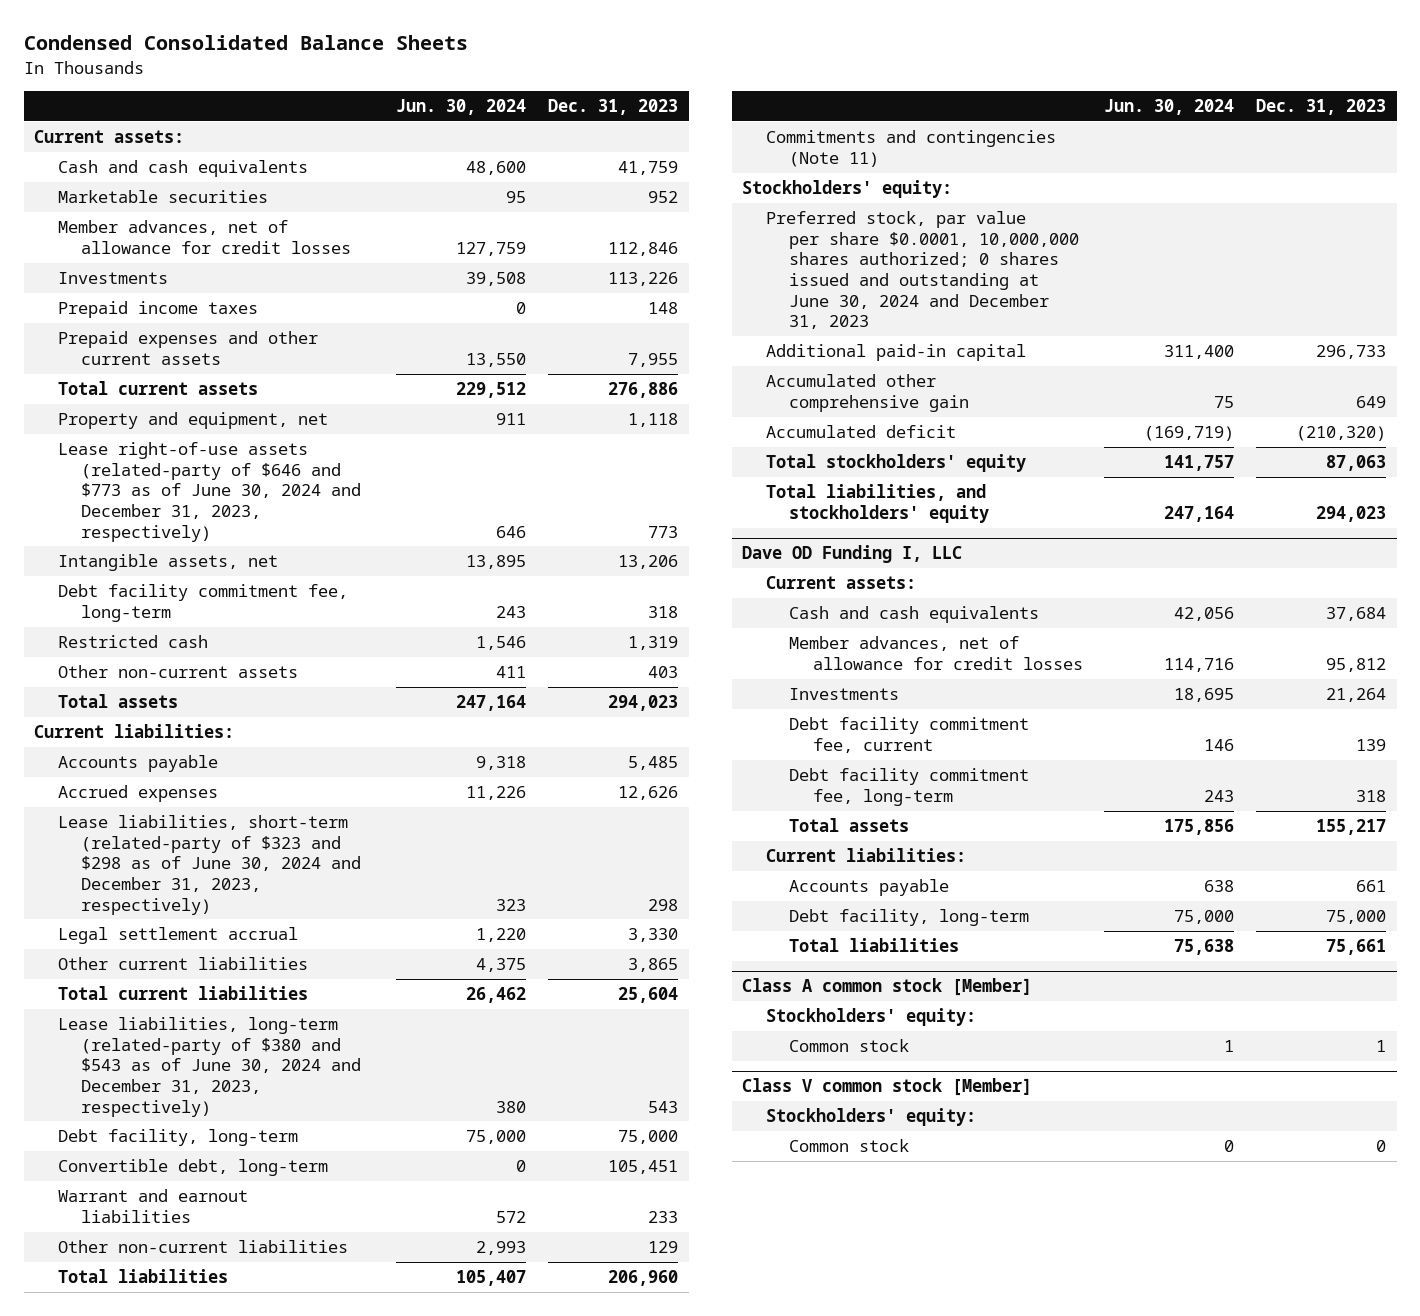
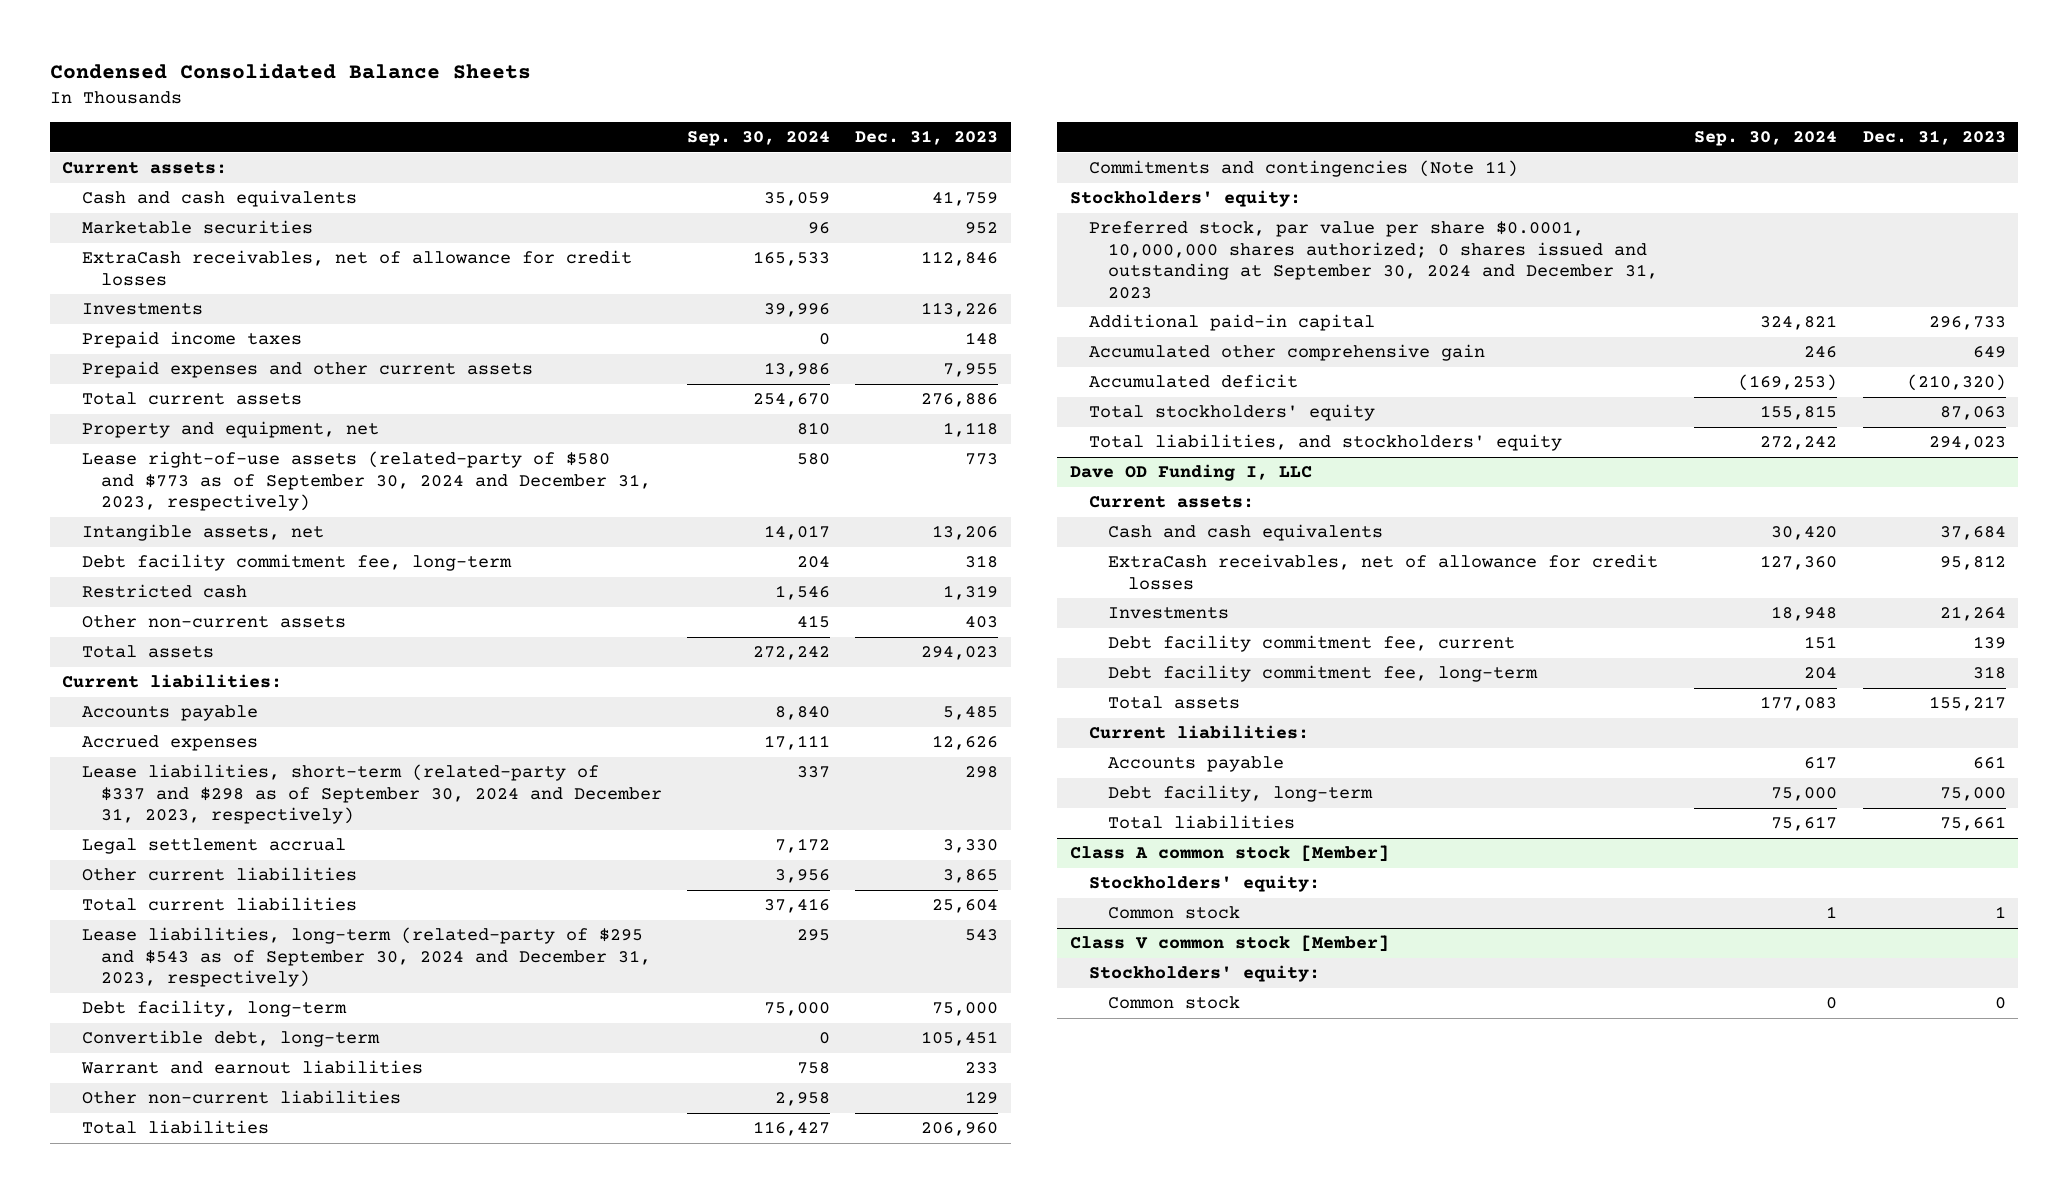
- | Jun. 30, 2024 | Dec. 31, 2023
+ | Sep. 30, 2024 | Dec. 31, 2023
- Member advances, net of allowance for credit losses | 127,759 | 112,846
+ ExtraCash receivables, net of allowance for credit losses | 165,533 | 112,846
- Lease right-of-use assets (related-party of $646 and $773 as of June 30, 2024 and December 31, 2023, respectively) | 646 | 773
+ Lease right-of-use assets (related-party of $580 and $773 as of September 30, 2024 and December 31, 2023, respectively) | 580 | 773
- Lease liabilities, short-term (related-party of $323 and $298 as of June 30, 2024 and December 31, 2023, respectively) | 323 | 298
+ Lease liabilities, short-term (related-party of $337 and $298 as of September 30, 2024 and December 31, 2023, respectively) | 337 | 298
- Lease liabilities, long-term (related-party of $380 and $543 as of June 30, 2024 and December 31, 2023, respectively) | 380 | 543
+ Lease liabilities, long-term (related-party of $295 and $543 as of September 30, 2024 and December 31, 2023, respectively) | 295 | 543
- Preferred stock, par value per share $0.0001, 10,000,000 shares authorized; 0 shares issued and outstanding at June 30, 2024 and December 31, 2023
+ Preferred stock, par value per share $0.0001, 10,000,000 shares authorized; 0 shares issued and outstanding at September 30, 2024 and December 31, 2023
@ Dave OD Funding I, LLC
- Member advances, net of allowance for credit losses | 114,716 | 95,812
+ ExtraCash receivables, net of allowance for credit losses | 127,360 | 95,812

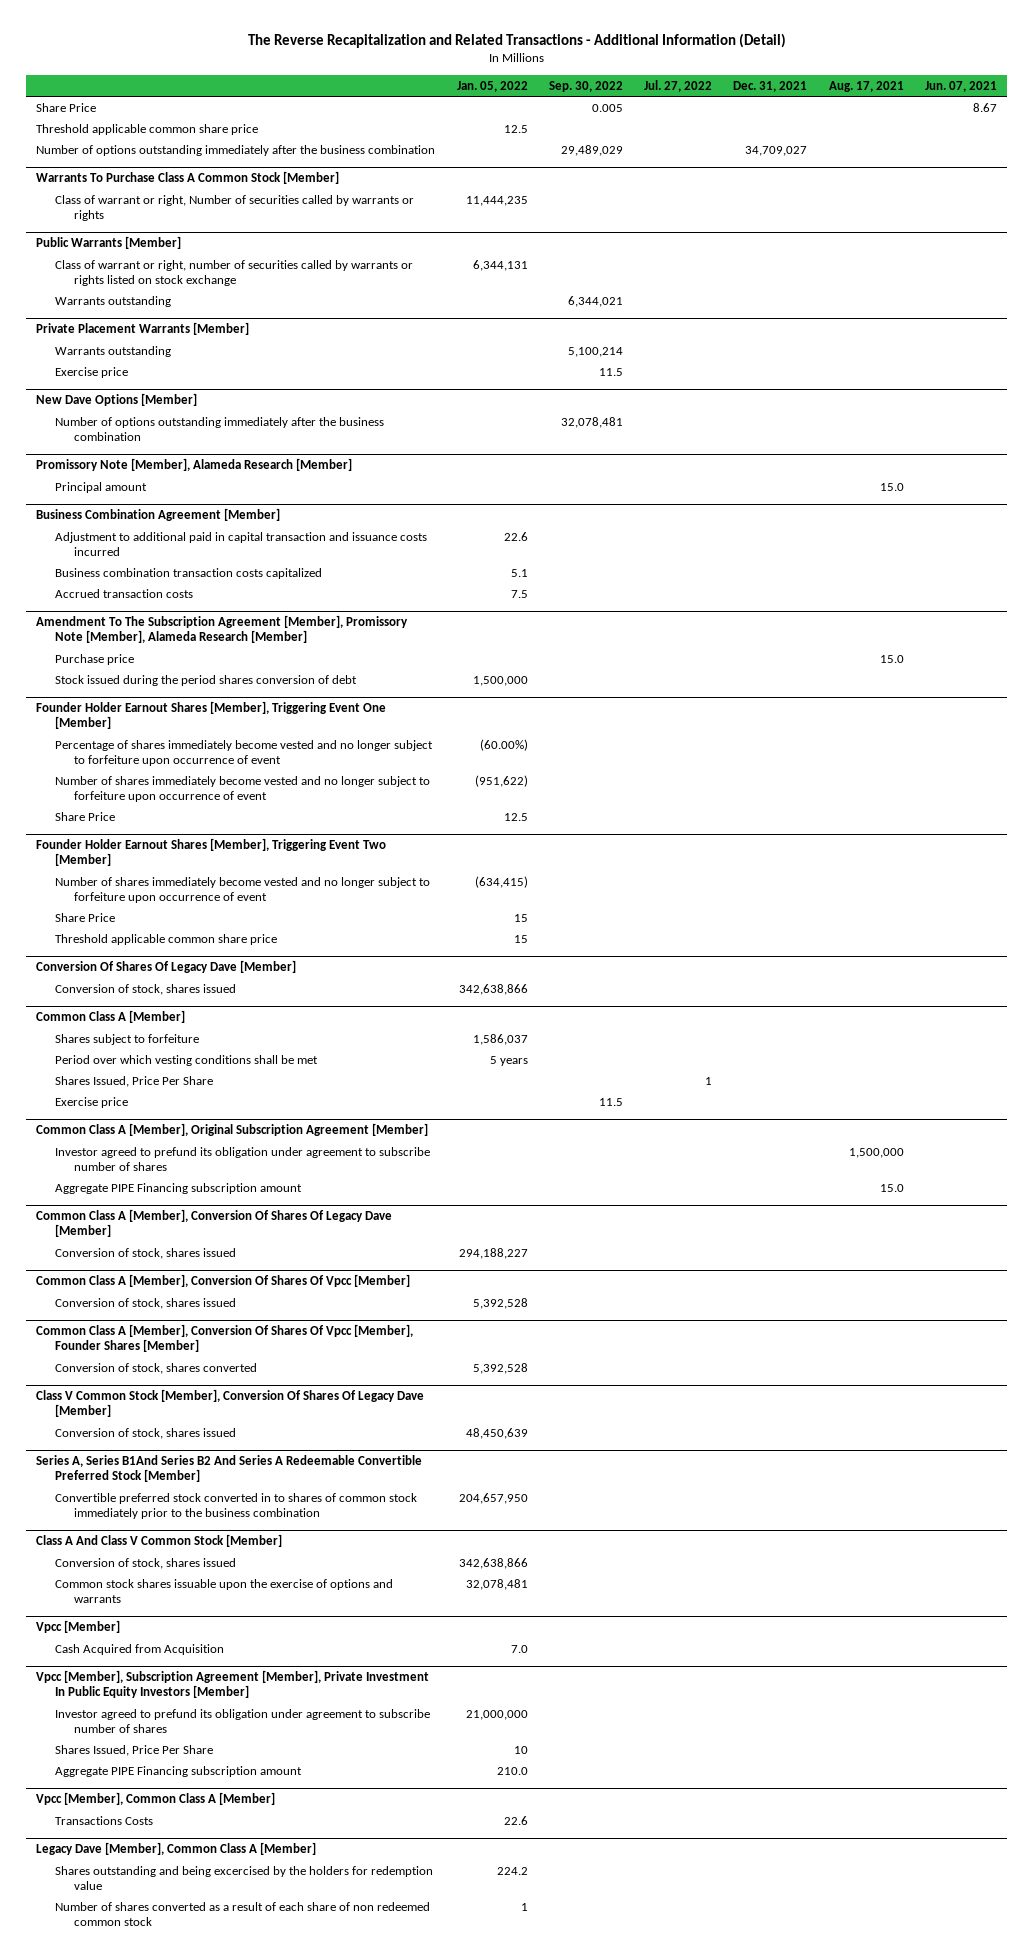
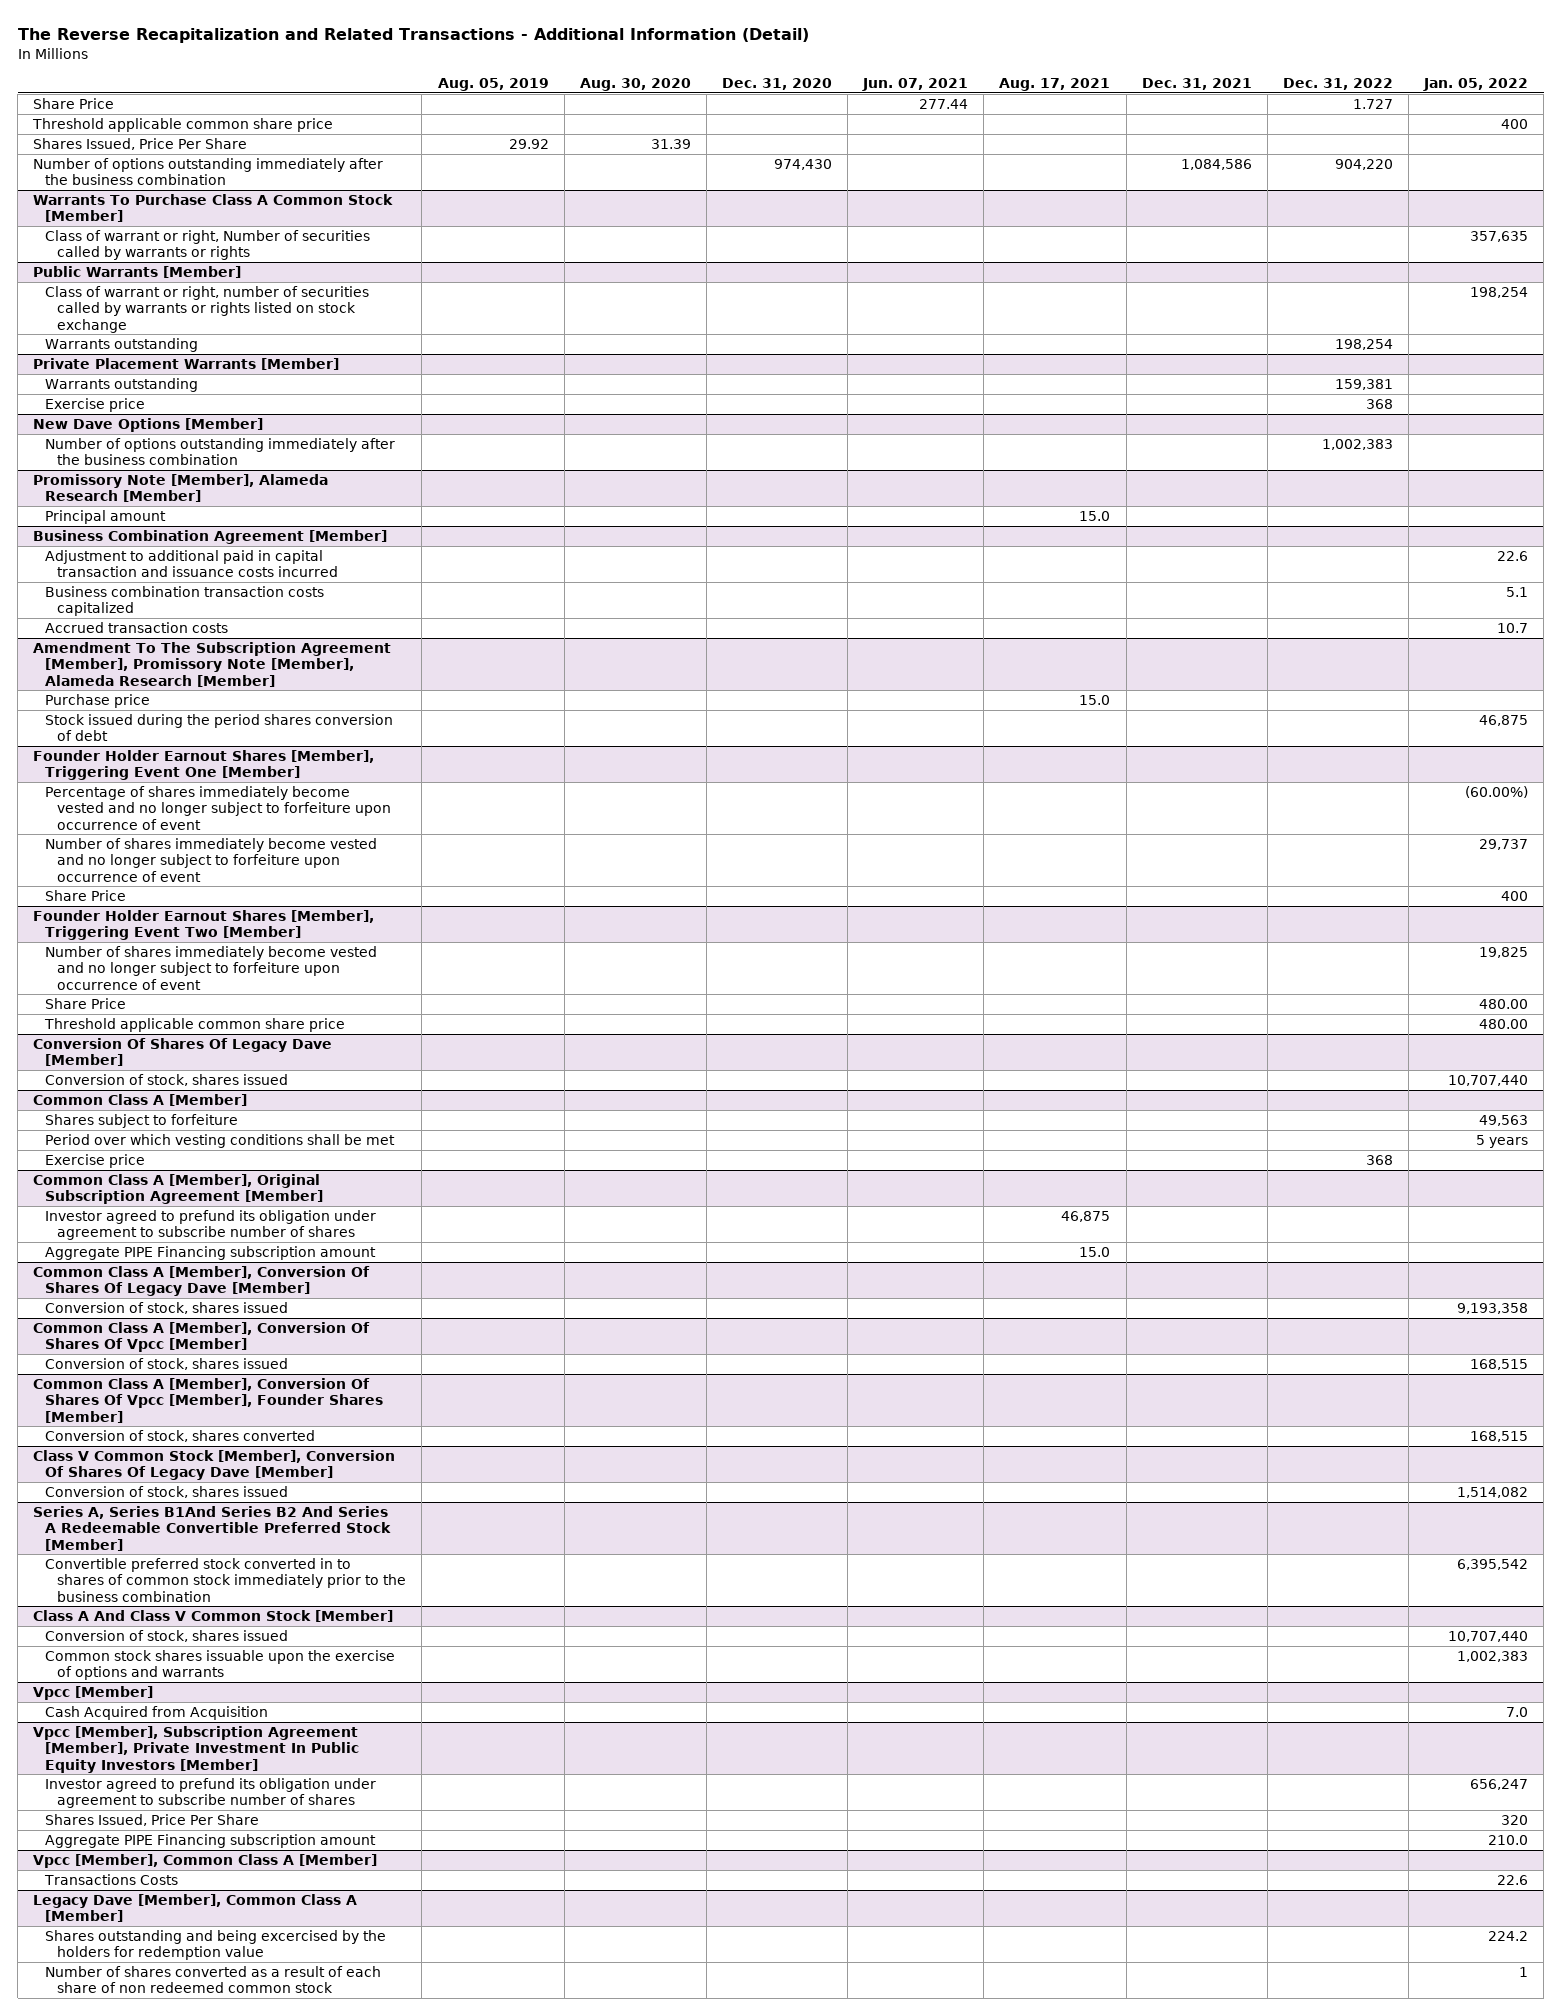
- | Jan. 05, 2022 | Sep. 30, 2022 | Jul. 27, 2022 | Dec. 31, 2021 | Aug. 17, 2021 | Jun. 07, 2021
+ | Aug. 05, 2019 | Aug. 30, 2020 | Dec. 31, 2020 | Jun. 07, 2021 | Aug. 17, 2021 | Dec. 31, 2021 | Dec. 31, 2022 | Jan. 05, 2022
- Share Price | | 0.005 | | | | 8.67
- Threshold applicable common share price | 12.5 | | | | |
- Number of options outstanding immediately after the business combination | | 29,489,029 | | 34,709,027 | |
+ Share Price | | | | 277.44 | | | 1.727 |
+ Threshold applicable common share price | | | | | | | | 400
+ Shares Issued, Price Per Share | 29.92 | 31.39 | | | | | |
+ Number of options outstanding immediately after the business combination | | | 974,430 | | | 1,084,586 | 904,220 |
@ Warrants To Purchase Class A Common Stock [Member]
- Class of warrant or right, Number of securities called by warrants or rights | 11,444,235 | | | | |
+ Class of warrant or right, Number of securities called by warrants or rights | | | | | | | | 357,635
@ Public Warrants [Member]
- Class of warrant or right, number of securities called by warrants or rights listed on stock exchange | 6,344,131 | | | | |
+ Class of warrant or right, number of securities called by warrants or rights listed on stock exchange | | | | | | | | 198,254
@ Business Combination Agreement [Member]
- Accrued transaction costs | 7.5 | | | | |
+ Accrued transaction costs | | | | | | | | 10.7
@ Amendment To The Subscription Agreement [Member], Promissory Note [Member], Alameda Research [Member]
- Stock issued during the period shares conversion of debt | 1,500,000 | | | | |
+ Stock issued during the period shares conversion of debt | | | | | | | | 46,875
@ Founder Holder Earnout Shares [Member], Triggering Event One [Member]
- Number of shares immediately become vested and no longer subject to forfeiture upon occurrence of event | (951,622) | | | | |
- Share Price | 12.5 | | | | |
+ Number of shares immediately become vested and no longer subject to forfeiture upon occurrence of event | | | | | | | | 29,737
+ Share Price | | | | | | | | 400
@ Founder Holder Earnout Shares [Member], Triggering Event Two [Member]
- Number of shares immediately become vested and no longer subject to forfeiture upon occurrence of event | (634,415) | | | | |
- Share Price | 15 | | | | |
- Threshold applicable common share price | 15 | | | | |
+ Number of shares immediately become vested and no longer subject to forfeiture upon occurrence of event | | | | | | | | 19,825
+ Share Price | | | | | | | | 480.00
+ Threshold applicable common share price | | | | | | | | 480.00
@ Conversion Of Shares Of Legacy Dave [Member]
- Conversion of stock, shares issued | 342,638,866 | | | | |
+ Conversion of stock, shares issued | | | | | | | | 10,707,440
@ Common Class A [Member]
- Shares subject to forfeiture | 1,586,037 | | | | |
+ Shares subject to forfeiture | | | | | | | | 49,563
- Shares Issued, Price Per Share | | | 1 | | |
@ Common Class A [Member], Original Subscription Agreement [Member]
- Investor agreed to prefund its obligation under agreement to subscribe number of shares | | | | | 1,500,000 |
+ Investor agreed to prefund its obligation under agreement to subscribe number of shares | | | | | 46,875 | | |
@ Common Class A [Member], Conversion Of Shares Of Legacy Dave [Member]
- Conversion of stock, shares issued | 294,188,227 | | | | |
+ Conversion of stock, shares issued | | | | | | | | 9,193,358
@ Common Class A [Member], Conversion Of Shares Of Vpcc [Member]
- Conversion of stock, shares issued | 5,392,528 | | | | |
+ Conversion of stock, shares issued | | | | | | | | 168,515
@ Common Class A [Member], Conversion Of Shares Of Vpcc [Member], Founder Shares [Member]
- Conversion of stock, shares converted | 5,392,528 | | | | |
+ Conversion of stock, shares converted | | | | | | | | 168,515
@ Class V Common Stock [Member], Conversion Of Shares Of Legacy Dave [Member]
- Conversion of stock, shares issued | 48,450,639 | | | | |
+ Conversion of stock, shares issued | | | | | | | | 1,514,082
@ Series A, Series B1And Series B2 And Series A Redeemable Convertible Preferred Stock [Member]
- Convertible preferred stock converted in to shares of common stock immediately prior to the business combination | 204,657,950 | | | | |
+ Convertible preferred stock converted in to shares of common stock immediately prior to the business combination | | | | | | | | 6,395,542
@ Class A And Class V Common Stock [Member]
- Conversion of stock, shares issued | 342,638,866 | | | | |
- Common stock shares issuable upon the exercise of options and warrants | 32,078,481 | | | | |
+ Conversion of stock, shares issued | | | | | | | | 10,707,440
+ Common stock shares issuable upon the exercise of options and warrants | | | | | | | | 1,002,383
@ Vpcc [Member], Subscription Agreement [Member], Private Investment In Public Equity Investors [Member]
- Investor agreed to prefund its obligation under agreement to subscribe number of shares | 21,000,000 | | | | |
- Shares Issued, Price Per Share | 10 | | | | |
+ Investor agreed to prefund its obligation under agreement to subscribe number of shares | | | | | | | | 656,247
+ Shares Issued, Price Per Share | | | | | | | | 320

